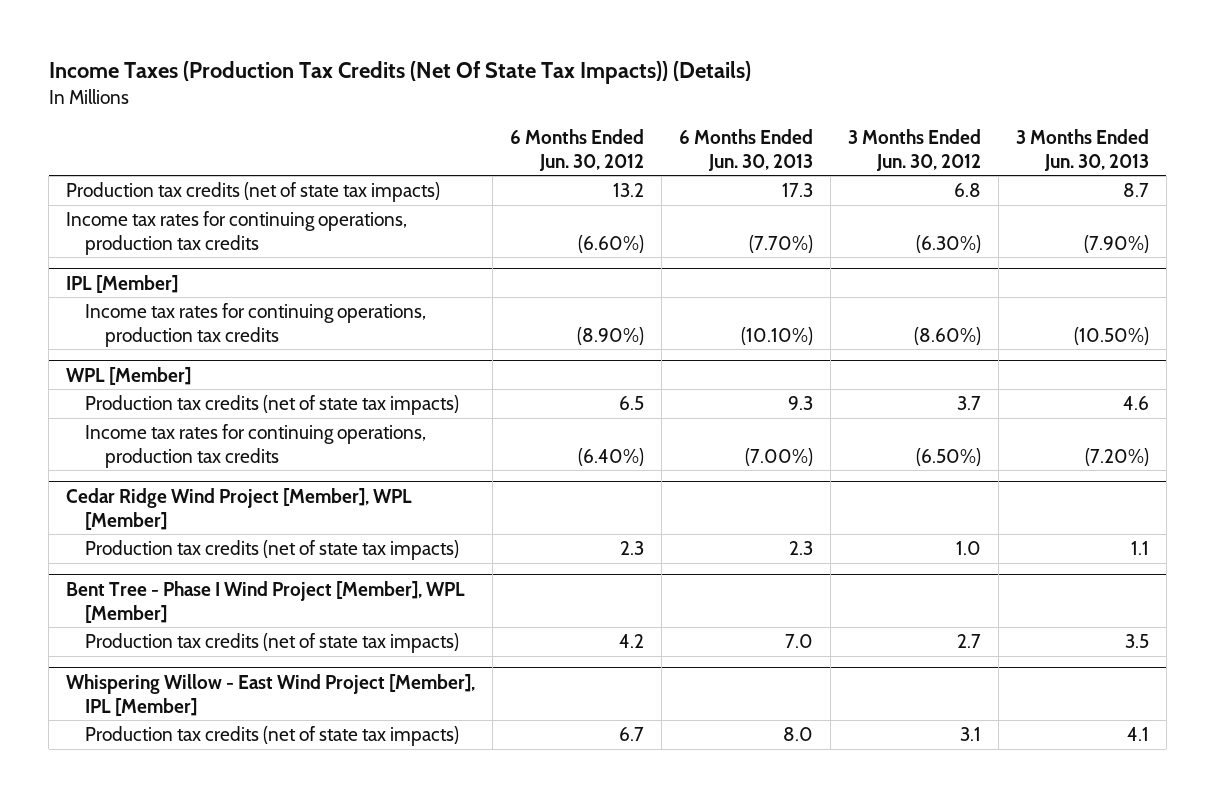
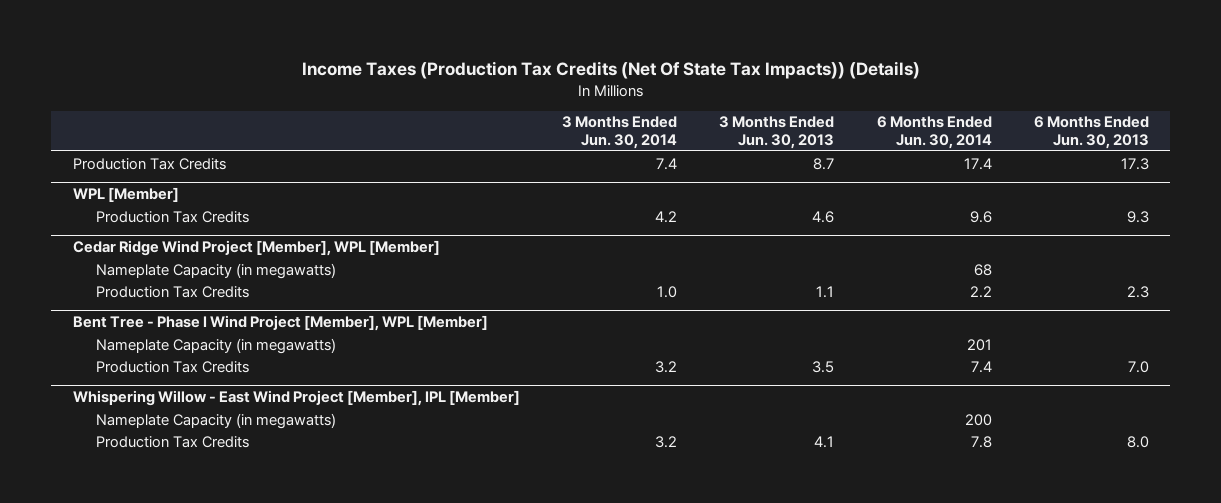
- | 6 Months Ended Jun. 30, 2012 | 6 Months Ended Jun. 30, 2013 | 3 Months Ended Jun. 30, 2012 | 3 Months Ended Jun. 30, 2013
+ | 3 Months Ended Jun. 30, 2014 | 3 Months Ended Jun. 30, 2013 | 6 Months Ended Jun. 30, 2014 | 6 Months Ended Jun. 30, 2013
- Production tax credits (net of state tax impacts) | 13.2 | 17.3 | 6.8 | 8.7
- Income tax rates for continuing operations, production tax credits | (6.60%) | (7.70%) | (6.30%) | (7.90%)
- IPL [Member]
- Income tax rates for continuing operations, production tax credits | (8.90%) | (10.10%) | (8.60%) | (10.50%)
+ Production Tax Credits | 7.4 | 8.7 | 17.4 | 17.3
@ WPL [Member]
- Production tax credits (net of state tax impacts) | 6.5 | 9.3 | 3.7 | 4.6
- Income tax rates for continuing operations, production tax credits | (6.40%) | (7.00%) | (6.50%) | (7.20%)
+ Production Tax Credits | 4.2 | 4.6 | 9.6 | 9.3
@ Cedar Ridge Wind Project [Member], WPL [Member]
- Production tax credits (net of state tax impacts) | 2.3 | 2.3 | 1.0 | 1.1
+ Nameplate Capacity (in megawatts) | | | 68 |
+ Production Tax Credits | 1.0 | 1.1 | 2.2 | 2.3
@ Bent Tree - Phase I Wind Project [Member], WPL [Member]
- Production tax credits (net of state tax impacts) | 4.2 | 7.0 | 2.7 | 3.5
+ Nameplate Capacity (in megawatts) | | | 201 |
+ Production Tax Credits | 3.2 | 3.5 | 7.4 | 7.0
@ Whispering Willow - East Wind Project [Member], IPL [Member]
- Production tax credits (net of state tax impacts) | 6.7 | 8.0 | 3.1 | 4.1
+ Nameplate Capacity (in megawatts) | | | 200 |
+ Production Tax Credits | 3.2 | 4.1 | 7.8 | 8.0

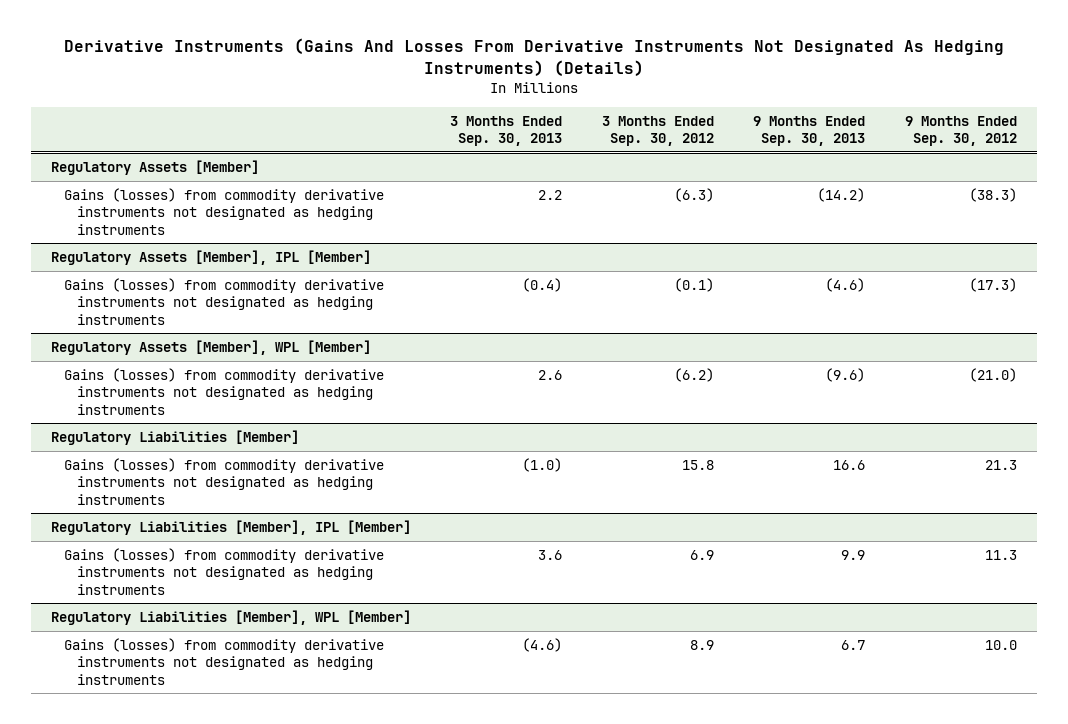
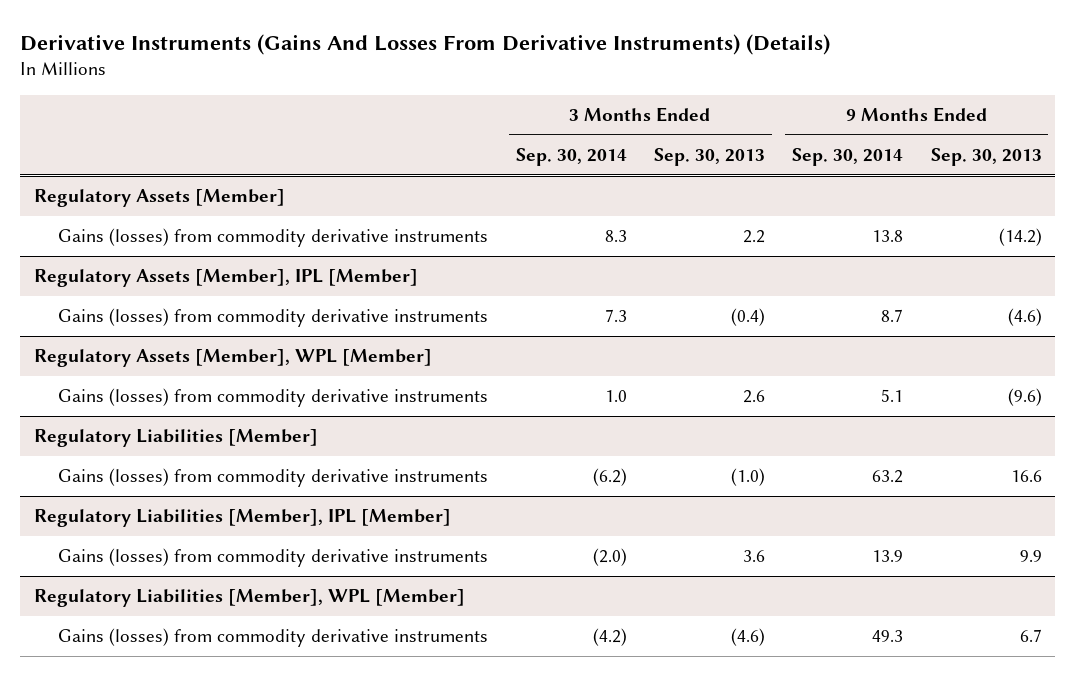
- Derivative Instruments (Gains And Losses From Derivative Instruments Not Designated As Hedging Instruments) (Details)
+ Derivative Instruments (Gains And Losses From Derivative Instruments) (Details)
- | 3 Months Ended Sep. 30, 2013 | 3 Months Ended Sep. 30, 2012 | 9 Months Ended Sep. 30, 2013 | 9 Months Ended Sep. 30, 2012
+ | 3 Months Ended Sep. 30, 2014 | 3 Months Ended Sep. 30, 2013 | 9 Months Ended Sep. 30, 2014 | 9 Months Ended Sep. 30, 2013
@ Regulatory Assets [Member]
- Gains (losses) from commodity derivative instruments not designated as hedging instruments | 2.2 | (6.3) | (14.2) | (38.3)
+ Gains (losses) from commodity derivative instruments | 8.3 | 2.2 | 13.8 | (14.2)
@ Regulatory Assets [Member], IPL [Member]
- Gains (losses) from commodity derivative instruments not designated as hedging instruments | (0.4) | (0.1) | (4.6) | (17.3)
+ Gains (losses) from commodity derivative instruments | 7.3 | (0.4) | 8.7 | (4.6)
@ Regulatory Assets [Member], WPL [Member]
- Gains (losses) from commodity derivative instruments not designated as hedging instruments | 2.6 | (6.2) | (9.6) | (21.0)
+ Gains (losses) from commodity derivative instruments | 1.0 | 2.6 | 5.1 | (9.6)
@ Regulatory Liabilities [Member]
- Gains (losses) from commodity derivative instruments not designated as hedging instruments | (1.0) | 15.8 | 16.6 | 21.3
+ Gains (losses) from commodity derivative instruments | (6.2) | (1.0) | 63.2 | 16.6
@ Regulatory Liabilities [Member], IPL [Member]
- Gains (losses) from commodity derivative instruments not designated as hedging instruments | 3.6 | 6.9 | 9.9 | 11.3
+ Gains (losses) from commodity derivative instruments | (2.0) | 3.6 | 13.9 | 9.9
@ Regulatory Liabilities [Member], WPL [Member]
- Gains (losses) from commodity derivative instruments not designated as hedging instruments | (4.6) | 8.9 | 6.7 | 10.0
+ Gains (losses) from commodity derivative instruments | (4.2) | (4.6) | 49.3 | 6.7

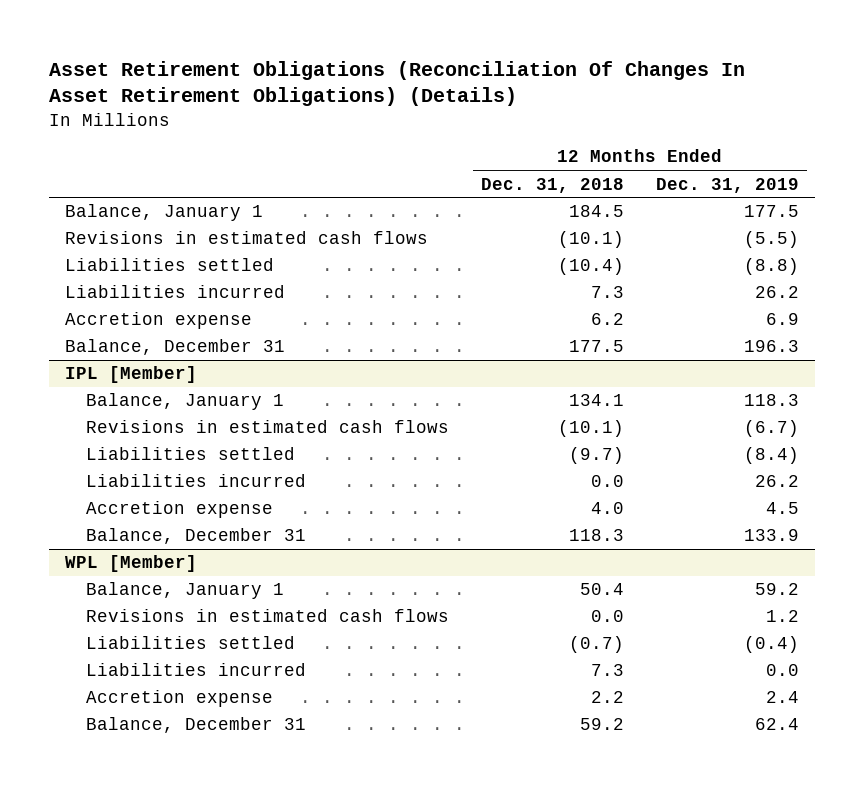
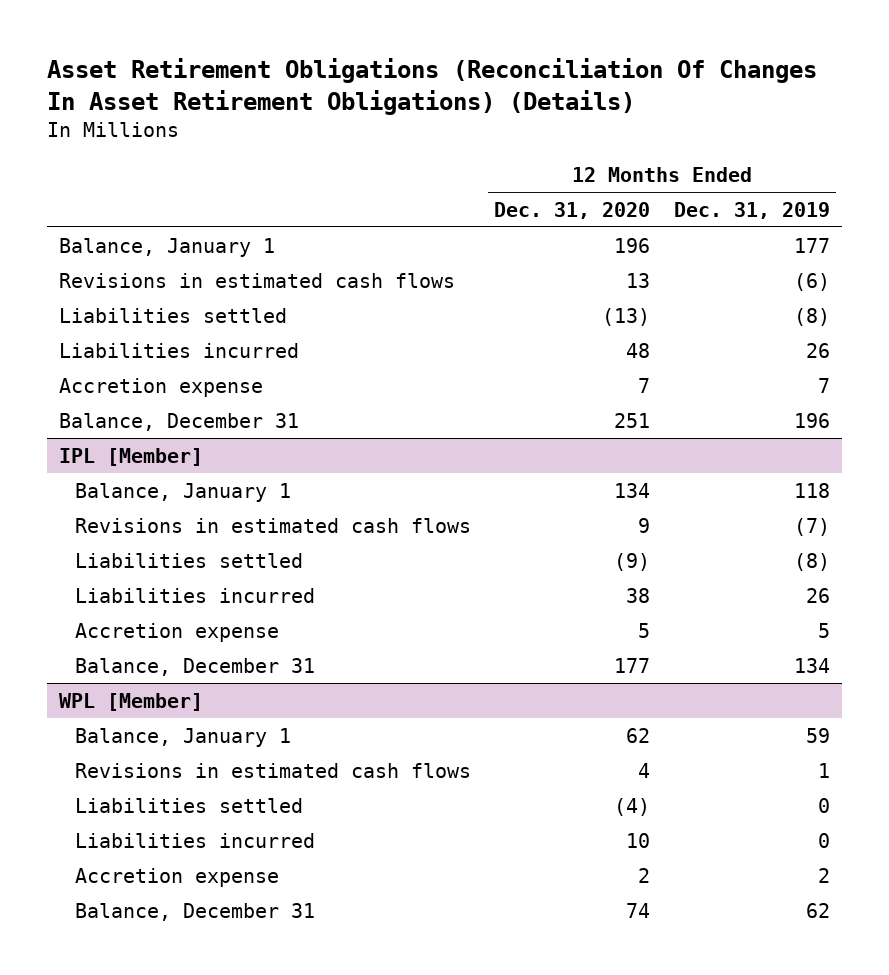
- | 12 Months Ended Dec. 31, 2018 | 12 Months Ended Dec. 31, 2019
+ | 12 Months Ended Dec. 31, 2020 | 12 Months Ended Dec. 31, 2019
- Balance, January 1 | 184.5 | 177.5
- Revisions in estimated cash flows | (10.1) | (5.5)
- Liabilities settled | (10.4) | (8.8)
- Liabilities incurred | 7.3 | 26.2
- Accretion expense | 6.2 | 6.9
- Balance, December 31 | 177.5 | 196.3
+ Balance, January 1 | 196 | 177
+ Revisions in estimated cash flows | 13 | (6)
+ Liabilities settled | (13) | (8)
+ Liabilities incurred | 48 | 26
+ Accretion expense | 7 | 7
+ Balance, December 31 | 251 | 196
@ IPL [Member]
- Balance, January 1 | 134.1 | 118.3
- Revisions in estimated cash flows | (10.1) | (6.7)
- Liabilities settled | (9.7) | (8.4)
- Liabilities incurred | 0.0 | 26.2
- Accretion expense | 4.0 | 4.5
- Balance, December 31 | 118.3 | 133.9
+ Balance, January 1 | 134 | 118
+ Revisions in estimated cash flows | 9 | (7)
+ Liabilities settled | (9) | (8)
+ Liabilities incurred | 38 | 26
+ Accretion expense | 5 | 5
+ Balance, December 31 | 177 | 134
@ WPL [Member]
- Balance, January 1 | 50.4 | 59.2
- Revisions in estimated cash flows | 0.0 | 1.2
- Liabilities settled | (0.7) | (0.4)
- Liabilities incurred | 7.3 | 0.0
- Accretion expense | 2.2 | 2.4
- Balance, December 31 | 59.2 | 62.4
+ Balance, January 1 | 62 | 59
+ Revisions in estimated cash flows | 4 | 1
+ Liabilities settled | (4) | 0
+ Liabilities incurred | 10 | 0
+ Accretion expense | 2 | 2
+ Balance, December 31 | 74 | 62

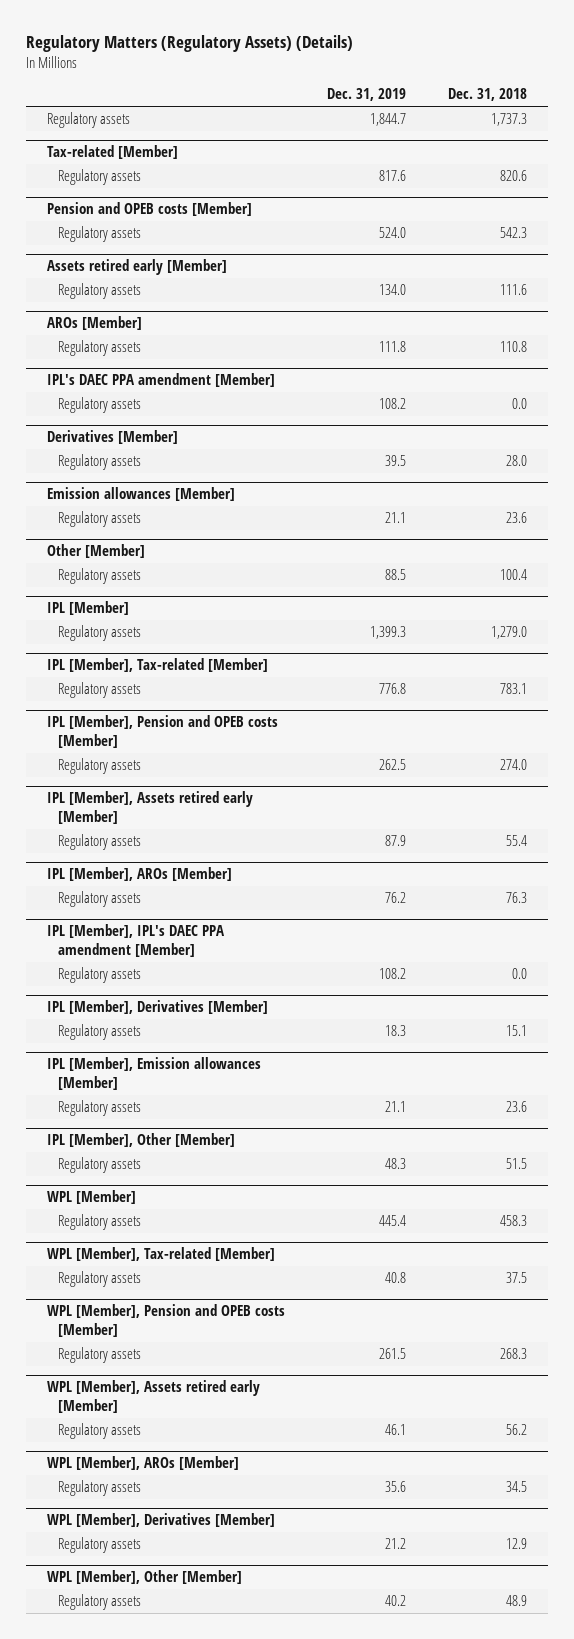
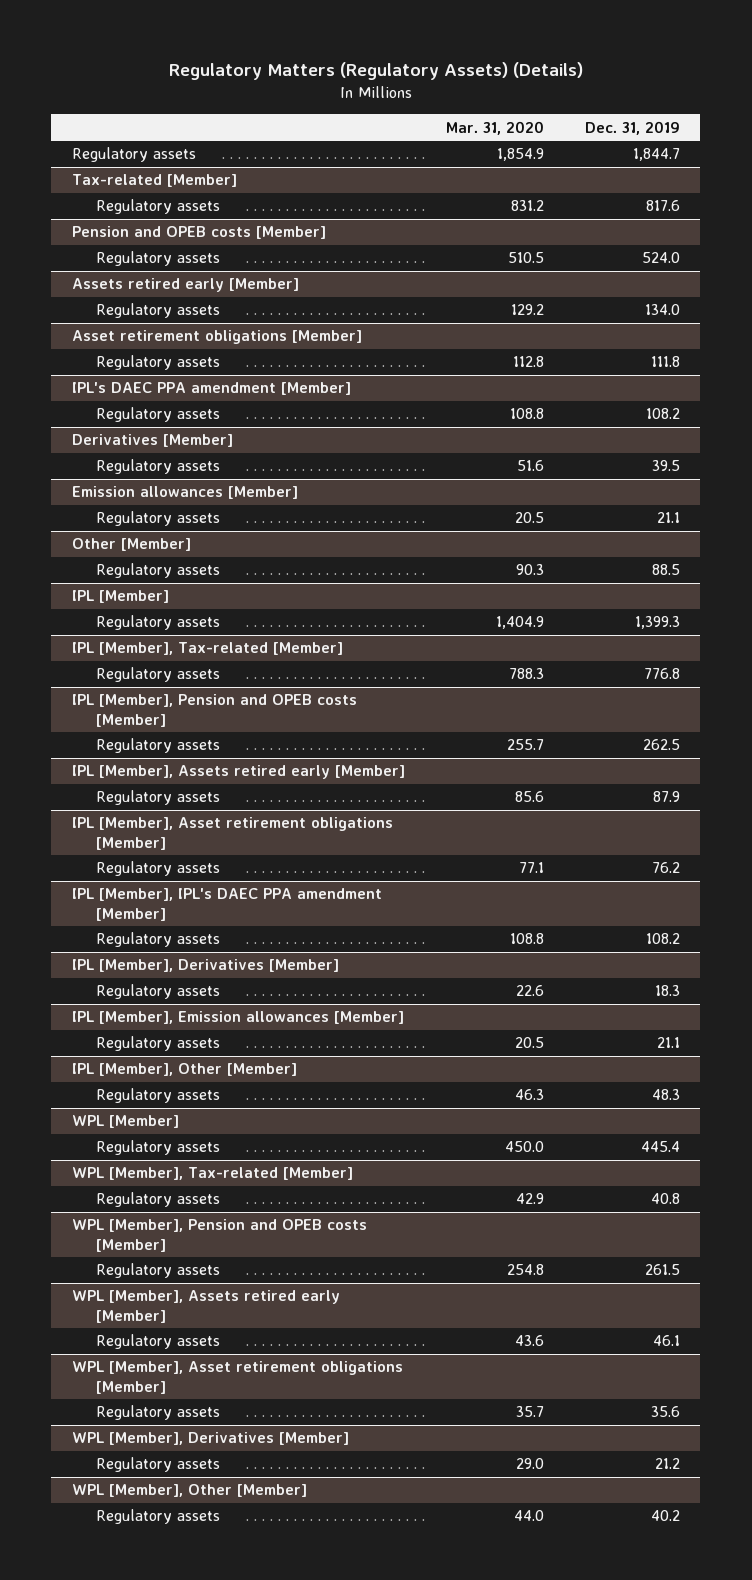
- | Dec. 31, 2019 | Dec. 31, 2018
+ | Mar. 31, 2020 | Dec. 31, 2019
- AROs [Member]
+ Asset retirement obligations [Member]
- IPL [Member], AROs [Member]
+ IPL [Member], Asset retirement obligations [Member]
- WPL [Member], AROs [Member]
+ WPL [Member], Asset retirement obligations [Member]

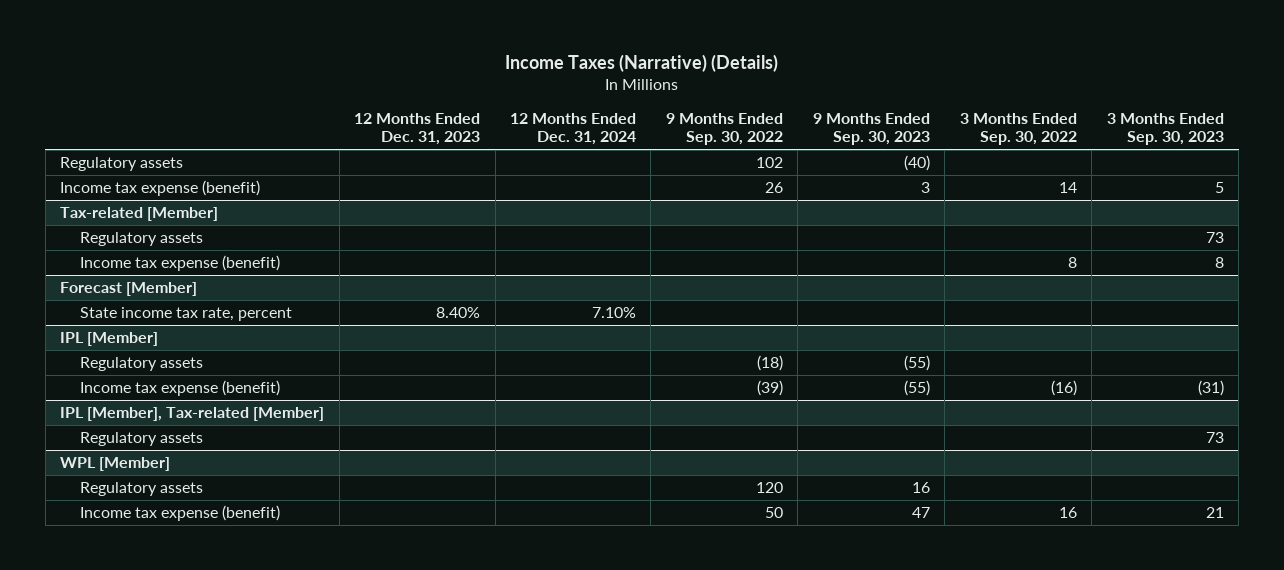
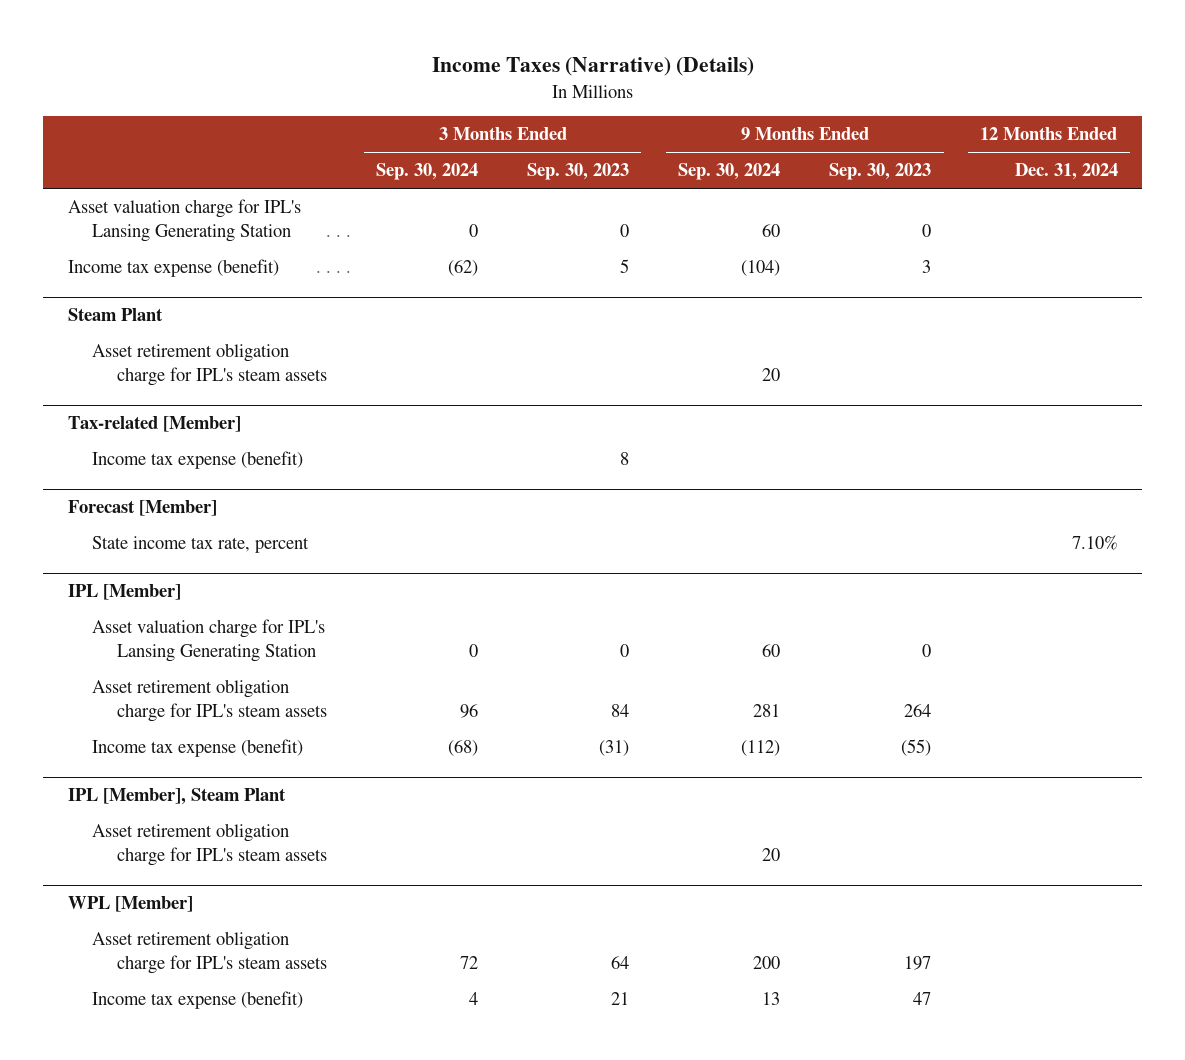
- | 12 Months Ended Dec. 31, 2023 | 12 Months Ended Dec. 31, 2024 | 9 Months Ended Sep. 30, 2022 | 9 Months Ended Sep. 30, 2023 | 3 Months Ended Sep. 30, 2022 | 3 Months Ended Sep. 30, 2023
+ | 3 Months Ended Sep. 30, 2024 | 3 Months Ended Sep. 30, 2023 | 9 Months Ended Sep. 30, 2024 | 9 Months Ended Sep. 30, 2023 | 12 Months Ended Dec. 31, 2024
- Regulatory assets | | | 102 | (40) | |
+ Asset valuation charge for IPL's Lansing Generating Station | 0 | 0 | 60 | 0 |
+ Steam Plant
+ Asset retirement obligation charge for IPL's steam assets | | | 20 | |
@ Tax-related [Member]
- Regulatory assets | | | | | | 73
@ IPL [Member]
- Regulatory assets | | | (18) | (55) | |
+ Asset valuation charge for IPL's Lansing Generating Station | 0 | 0 | 60 | 0 |
+ Asset retirement obligation charge for IPL's steam assets | 96 | 84 | 281 | 264 |
- IPL [Member], Tax-related [Member]
- Regulatory assets | | | | | | 73
+ IPL [Member], Steam Plant
+ Asset retirement obligation charge for IPL's steam assets | | | 20 | |
@ WPL [Member]
- Regulatory assets | | | 120 | 16 | |
+ Asset retirement obligation charge for IPL's steam assets | 72 | 64 | 200 | 197 |

